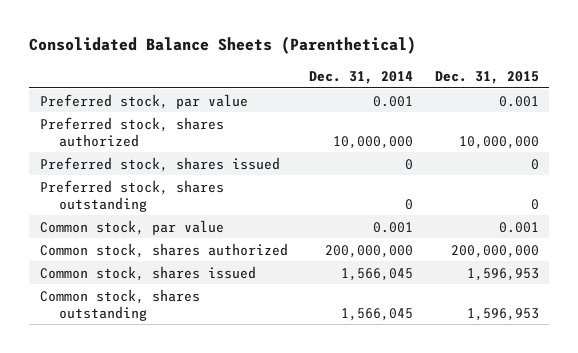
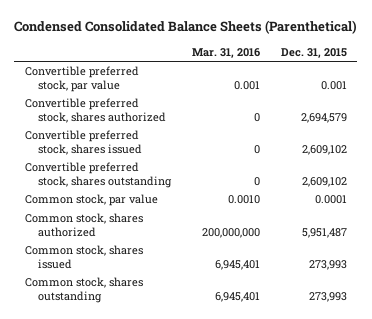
- Consolidated Balance Sheets (Parenthetical)
+ Condensed Consolidated Balance Sheets (Parenthetical)
- | Dec. 31, 2014 | Dec. 31, 2015
+ | Mar. 31, 2016 | Dec. 31, 2015
- Preferred stock, par value | 0.001 | 0.001
- Preferred stock, shares authorized | 10,000,000 | 10,000,000
- Preferred stock, shares issued | 0 | 0
- Preferred stock, shares outstanding | 0 | 0
- Common stock, par value | 0.001 | 0.001
- Common stock, shares authorized | 200,000,000 | 200,000,000
- Common stock, shares issued | 1,566,045 | 1,596,953
- Common stock, shares outstanding | 1,566,045 | 1,596,953
+ Convertible preferred stock, par value | 0.001 | 0.001
+ Convertible preferred stock, shares authorized | 0 | 2,694,579
+ Convertible preferred stock, shares issued | 0 | 2,609,102
+ Convertible preferred stock, shares outstanding | 0 | 2,609,102
+ Common stock, par value | 0.0010 | 0.0001
+ Common stock, shares authorized | 200,000,000 | 5,951,487
+ Common stock, shares issued | 6,945,401 | 273,993
+ Common stock, shares outstanding | 6,945,401 | 273,993

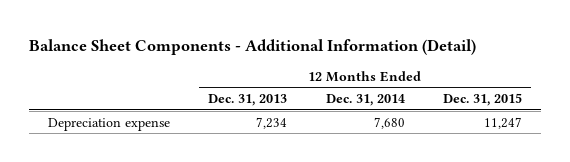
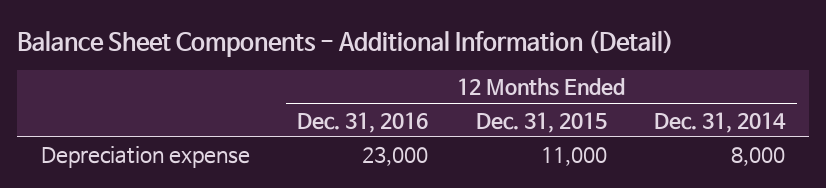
- | 12 Months Ended Dec. 31, 2013 | 12 Months Ended Dec. 31, 2014 | 12 Months Ended Dec. 31, 2015
+ | 12 Months Ended Dec. 31, 2016 | 12 Months Ended Dec. 31, 2015 | 12 Months Ended Dec. 31, 2014
- Depreciation expense | 7,234 | 7,680 | 11,247
+ Depreciation expense | 23,000 | 11,000 | 8,000

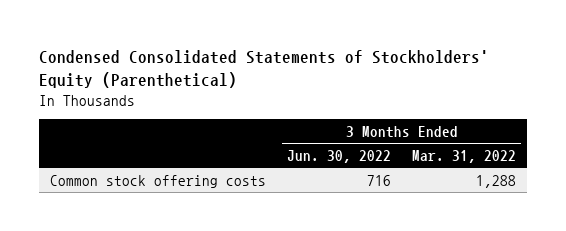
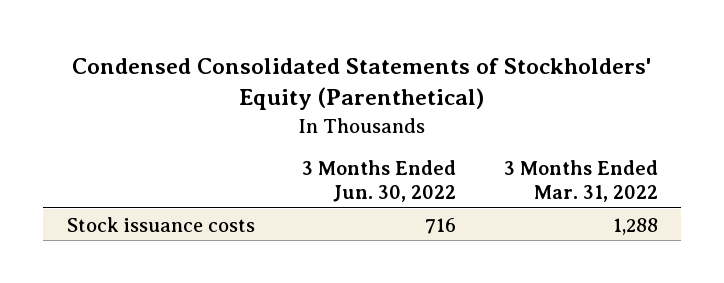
- Common stock offering costs | 716 | 1,288
+ Stock issuance costs | 716 | 1,288

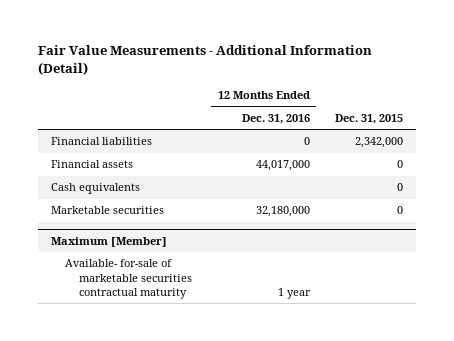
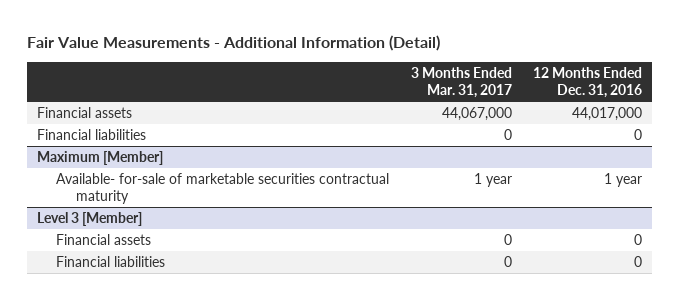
- | 12 Months Ended Dec. 31, 2016 | Dec. 31, 2015
+ | 3 Months Ended Mar. 31, 2017 | 12 Months Ended Dec. 31, 2016
- Cash equivalents | | 0
- Marketable securities | 32,180,000 | 0
moved down: Financial liabilities | 0 | 0
+ Level 3 [Member]
+ Financial assets | 0 | 0
+ Financial liabilities | 0 | 0

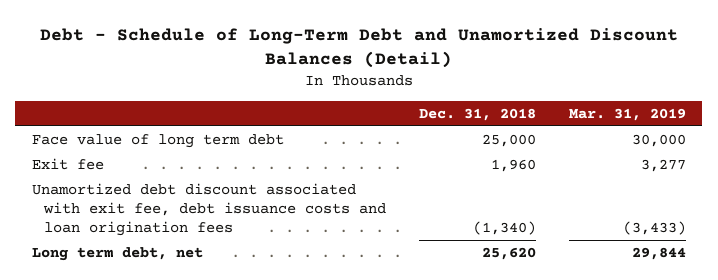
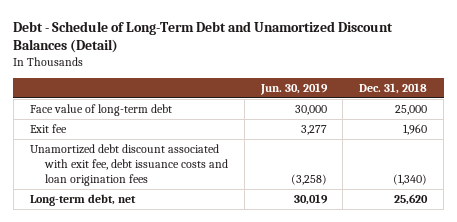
- | Dec. 31, 2018 | Mar. 31, 2019
+ | Jun. 30, 2019 | Dec. 31, 2018
- Face value of long term debt | 25,000 | 30,000
+ Face value of long-term debt | 30,000 | 25,000
- Long term debt, net | 25,620 | 29,844
+ Long-term debt, net | 30,019 | 25,620

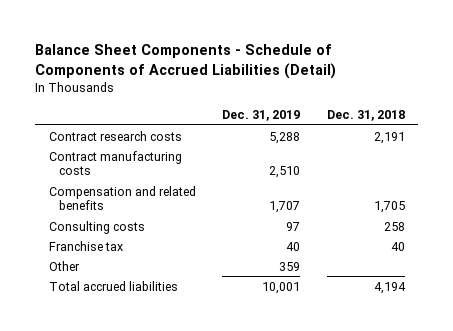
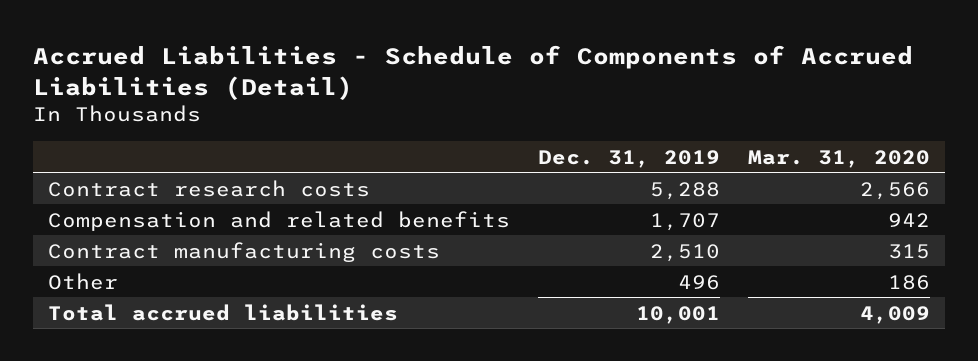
- Balance Sheet Components - Schedule of Components of Accrued Liabilities (Detail)
+ Accrued Liabilities - Schedule of Components of Accrued Liabilities (Detail)
- | Dec. 31, 2019 | Dec. 31, 2018
+ | Dec. 31, 2019 | Mar. 31, 2020
- Consulting costs | 97 | 258
- Franchise tax | 40 | 40
- Other | 359 |
moved down: Contract manufacturing costs | 2,510 | 315
+ Other | 496 | 186

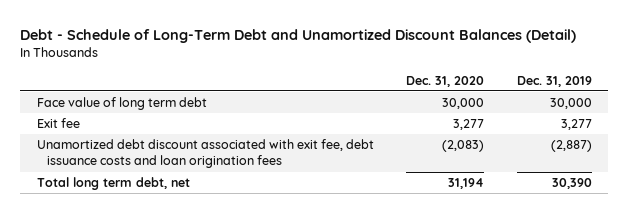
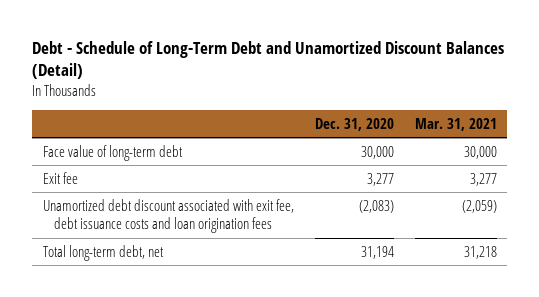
- | Dec. 31, 2020 | Dec. 31, 2019
+ | Dec. 31, 2020 | Mar. 31, 2021
- Face value of long term debt | 30,000 | 30,000
+ Face value of long-term debt | 30,000 | 30,000
- Total long term debt, net | 31,194 | 30,390
+ Total long-term debt, net | 31,194 | 31,218

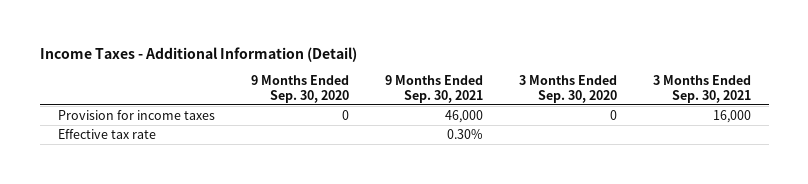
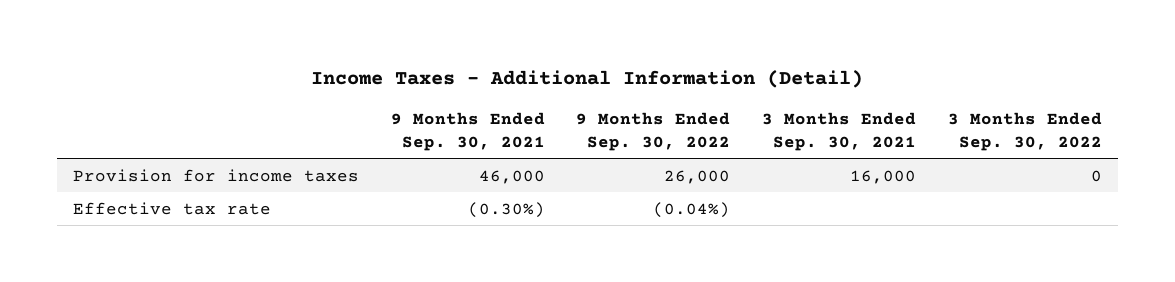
- | 9 Months Ended Sep. 30, 2020 | 9 Months Ended Sep. 30, 2021 | 3 Months Ended Sep. 30, 2020 | 3 Months Ended Sep. 30, 2021
+ | 9 Months Ended Sep. 30, 2021 | 9 Months Ended Sep. 30, 2022 | 3 Months Ended Sep. 30, 2021 | 3 Months Ended Sep. 30, 2022
- Effective tax rate | | 0.30% | |
+ Effective tax rate | (0.30%) | (0.04%) | |

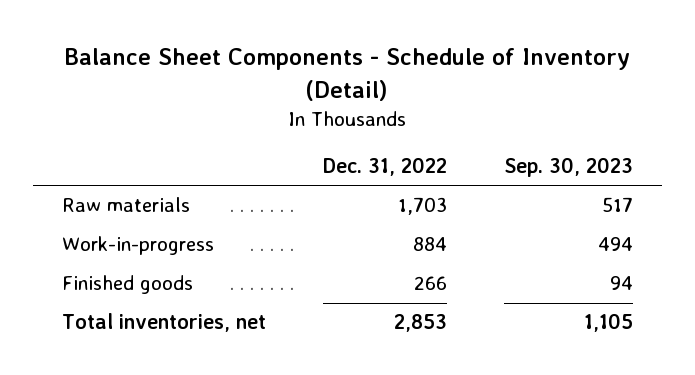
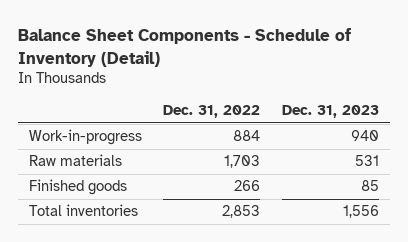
- | Dec. 31, 2022 | Sep. 30, 2023
+ | Dec. 31, 2022 | Dec. 31, 2023
moved down: Raw materials | 1,703 | 531
- Total inventories, net | 2,853 | 1,105
+ Total inventories | 2,853 | 1,556

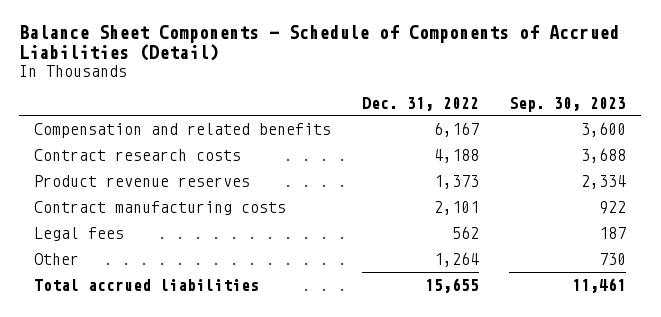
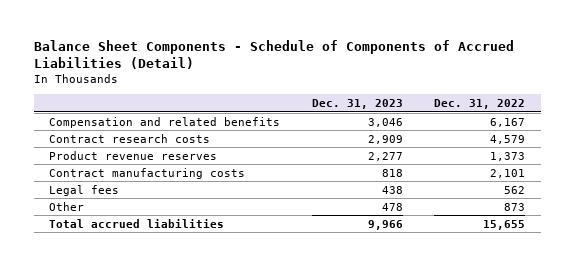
- | Dec. 31, 2022 | Sep. 30, 2023
+ | Dec. 31, 2023 | Dec. 31, 2022
- Contract research costs | 4,188 | 3,688
+ Contract research costs | 2,909 | 4,579
- Other | 1,264 | 730
+ Other | 478 | 873

